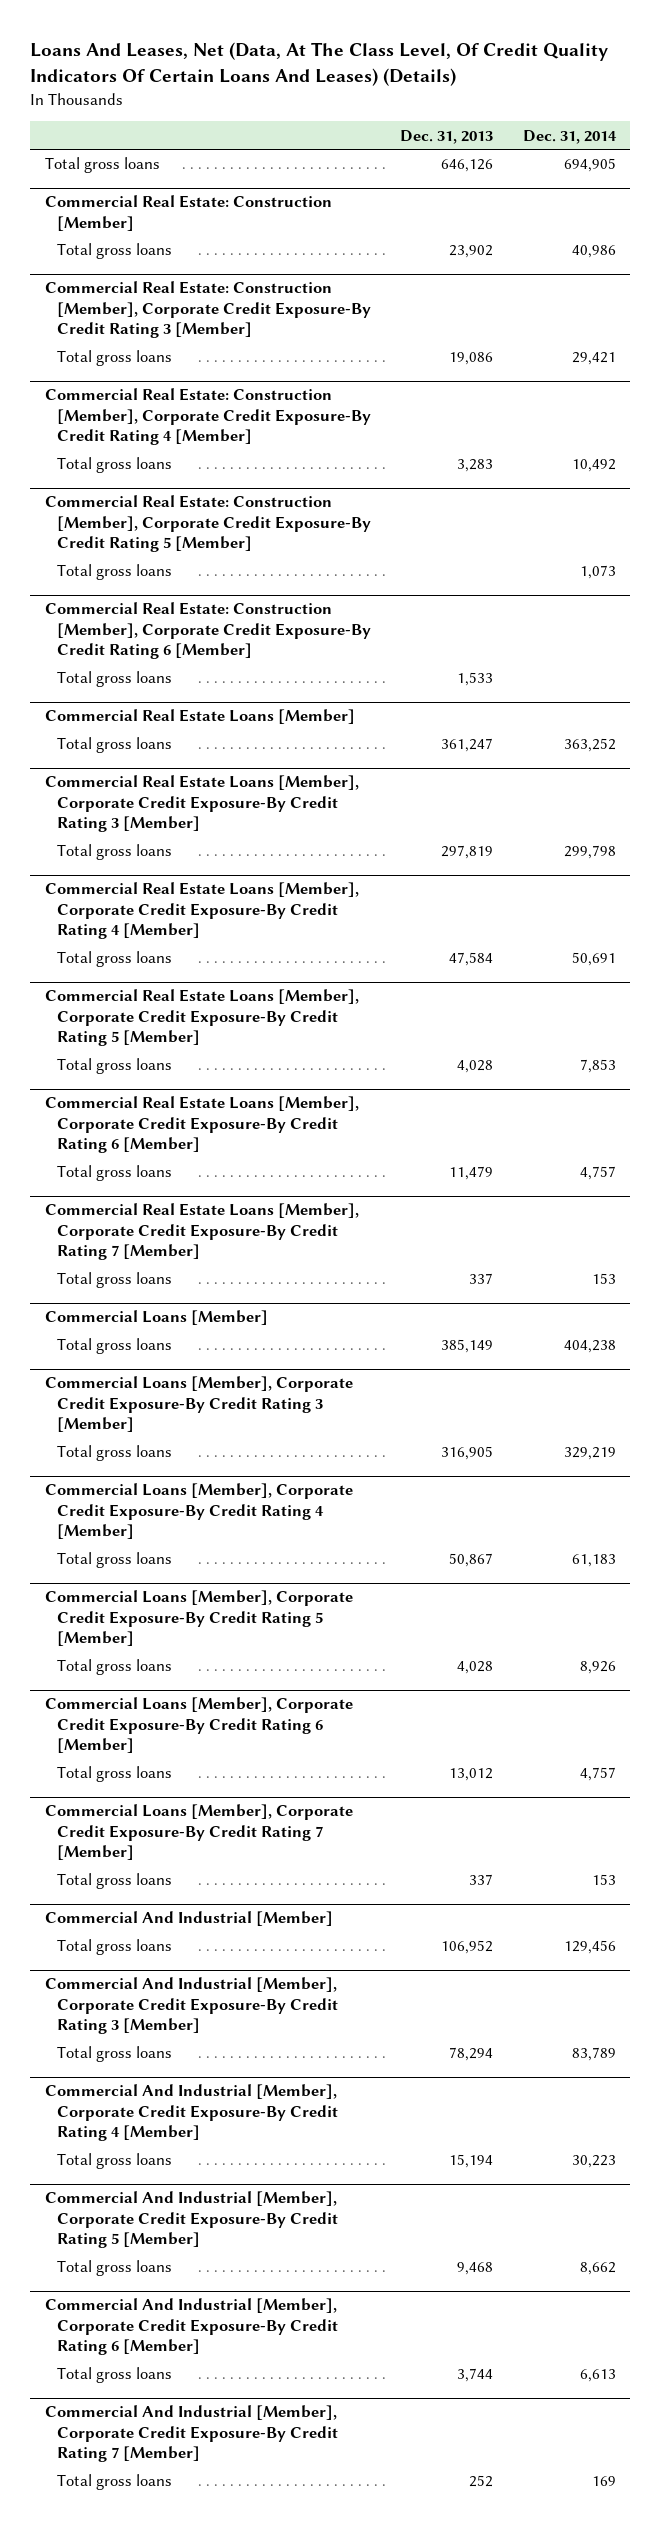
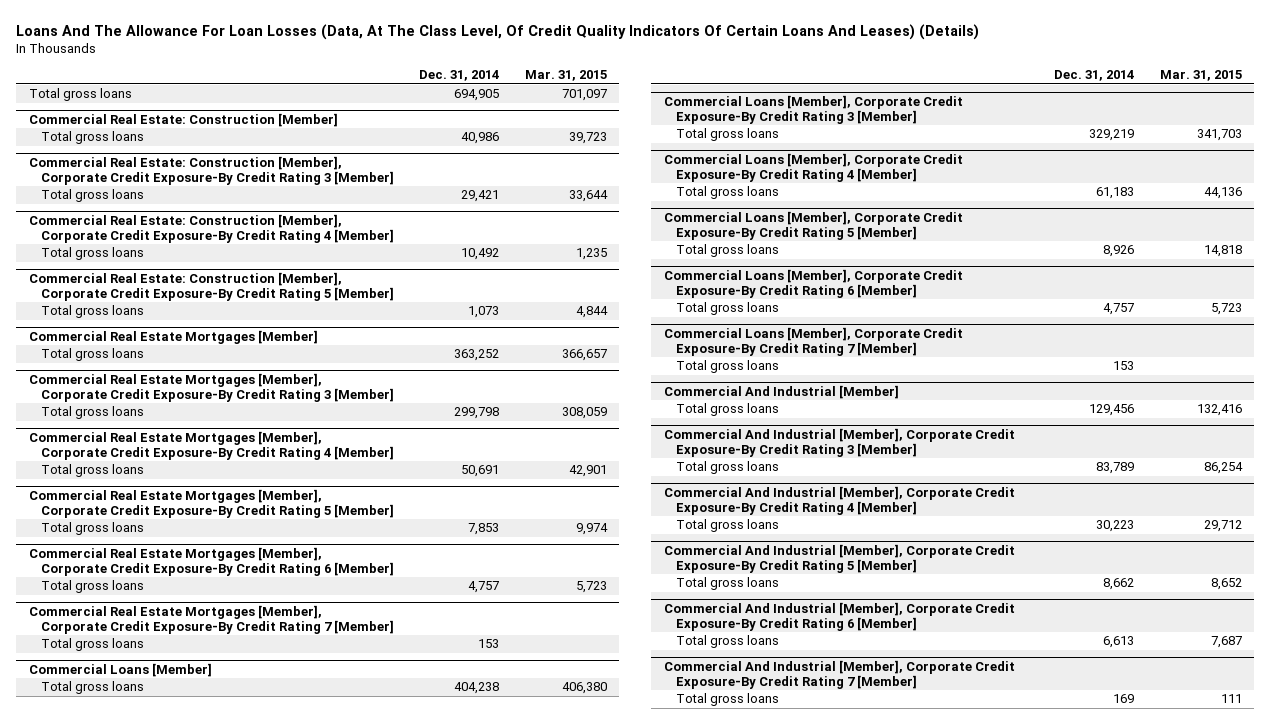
- Loans And Leases, Net (Data, At The Class Level, Of Credit Quality Indicators Of Certain Loans And Leases) (Details)
+ Loans And The Allowance For Loan Losses (Data, At The Class Level, Of Credit Quality Indicators Of Certain Loans And Leases) (Details)
- | Dec. 31, 2013 | Dec. 31, 2014
+ | Dec. 31, 2014 | Mar. 31, 2015
- Commercial Real Estate: Construction [Member], Corporate Credit Exposure-By Credit Rating 6 [Member]
- Total gross loans | 1,533 |
- Commercial Real Estate Loans [Member]
+ Commercial Real Estate Mortgages [Member]
- Commercial Real Estate Loans [Member], Corporate Credit Exposure-By Credit Rating 3 [Member]
+ Commercial Real Estate Mortgages [Member], Corporate Credit Exposure-By Credit Rating 3 [Member]
- Commercial Real Estate Loans [Member], Corporate Credit Exposure-By Credit Rating 4 [Member]
+ Commercial Real Estate Mortgages [Member], Corporate Credit Exposure-By Credit Rating 4 [Member]
- Commercial Real Estate Loans [Member], Corporate Credit Exposure-By Credit Rating 5 [Member]
+ Commercial Real Estate Mortgages [Member], Corporate Credit Exposure-By Credit Rating 5 [Member]
- Commercial Real Estate Loans [Member], Corporate Credit Exposure-By Credit Rating 6 [Member]
+ Commercial Real Estate Mortgages [Member], Corporate Credit Exposure-By Credit Rating 6 [Member]
- Commercial Real Estate Loans [Member], Corporate Credit Exposure-By Credit Rating 7 [Member]
+ Commercial Real Estate Mortgages [Member], Corporate Credit Exposure-By Credit Rating 7 [Member]

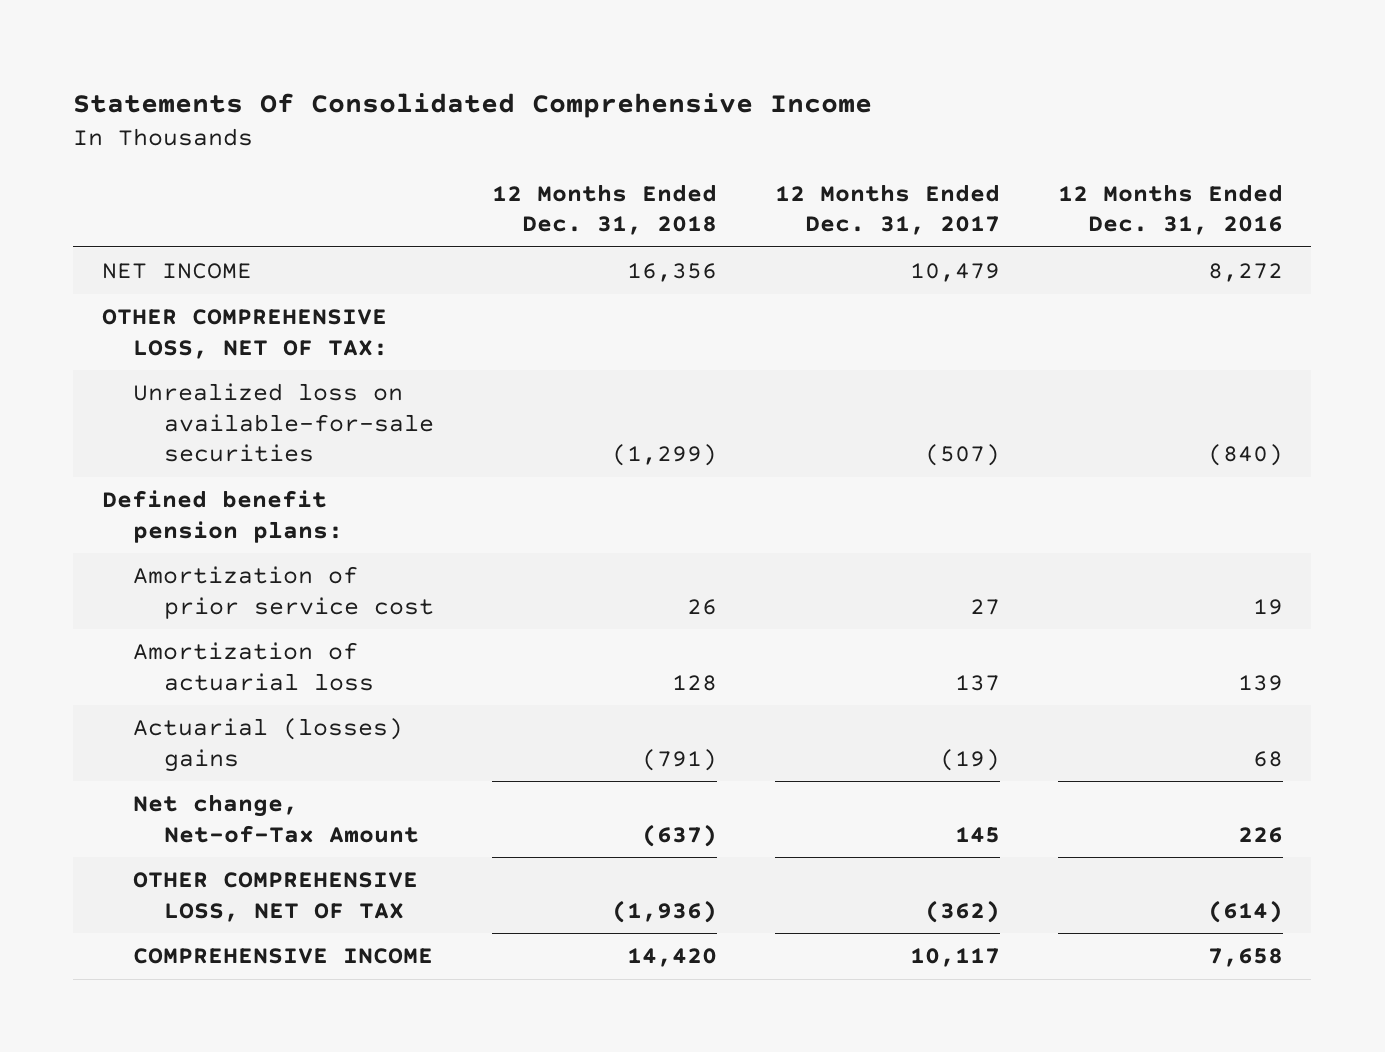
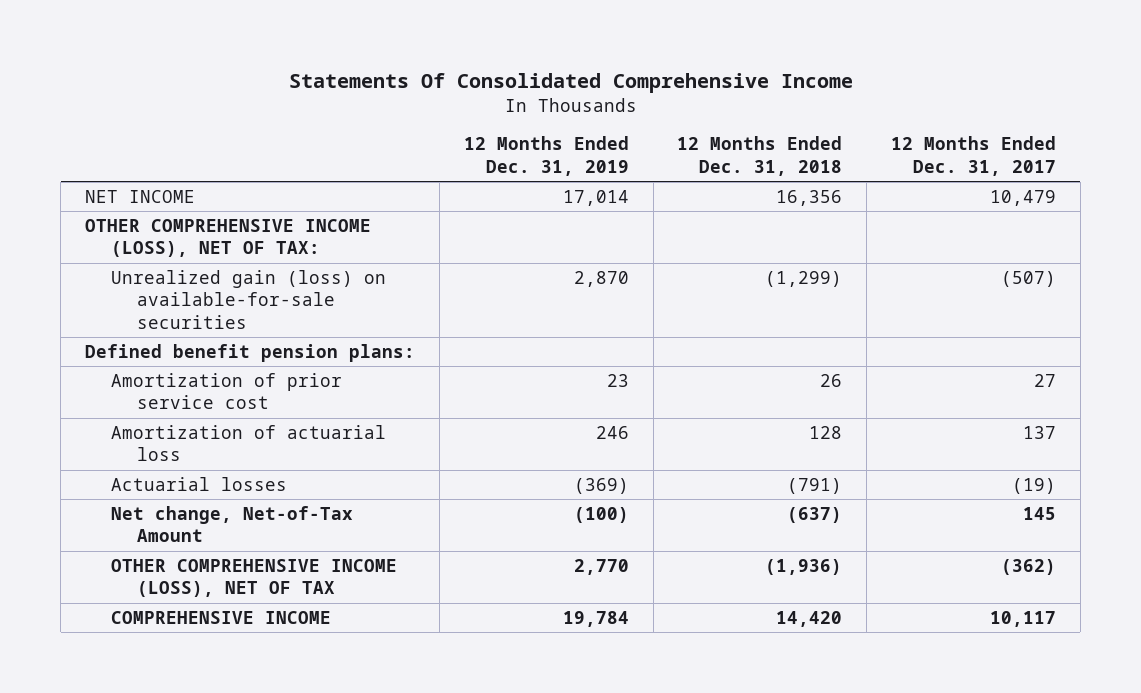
- | 12 Months Ended Dec. 31, 2018 | 12 Months Ended Dec. 31, 2017 | 12 Months Ended Dec. 31, 2016
+ | 12 Months Ended Dec. 31, 2019 | 12 Months Ended Dec. 31, 2018 | 12 Months Ended Dec. 31, 2017
- OTHER COMPREHENSIVE LOSS, NET OF TAX:
- Unrealized loss on available-for-sale securities | (1,299) | (507) | (840)
+ OTHER COMPREHENSIVE INCOME (LOSS), NET OF TAX:
+ Unrealized gain (loss) on available-for-sale securities | 2,870 | (1,299) | (507)
- Actuarial (losses) gains | (791) | (19) | 68
+ Actuarial losses | (369) | (791) | (19)
- OTHER COMPREHENSIVE LOSS, NET OF TAX | (1,936) | (362) | (614)
+ OTHER COMPREHENSIVE INCOME (LOSS), NET OF TAX | 2,770 | (1,936) | (362)

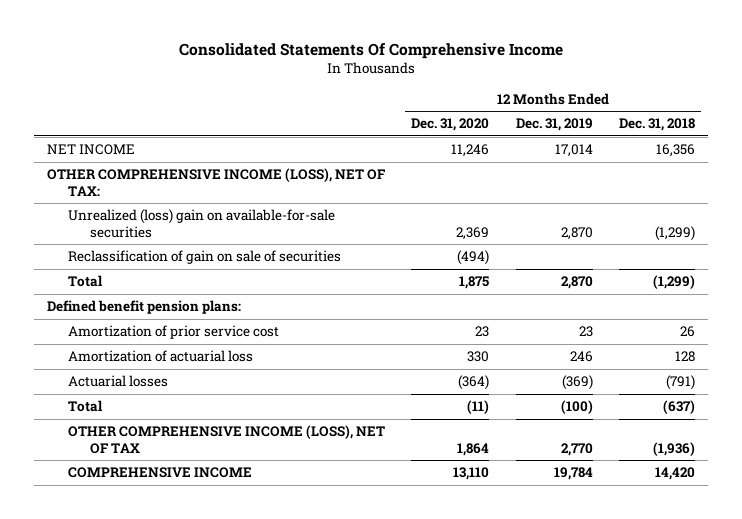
- Statements Of Consolidated Comprehensive Income
+ Consolidated Statements Of Comprehensive Income
- | 12 Months Ended Dec. 31, 2019 | 12 Months Ended Dec. 31, 2018 | 12 Months Ended Dec. 31, 2017
+ | 12 Months Ended Dec. 31, 2020 | 12 Months Ended Dec. 31, 2019 | 12 Months Ended Dec. 31, 2018
- Unrealized gain (loss) on available-for-sale securities | 2,870 | (1,299) | (507)
+ Unrealized (loss) gain on available-for-sale securities | 2,369 | 2,870 | (1,299)
+ Reclassification of gain on sale of securities | (494) | |
+ Total | 1,875 | 2,870 | (1,299)
- Net change, Net-of-Tax Amount | (100) | (637) | 145
+ Total | (11) | (100) | (637)

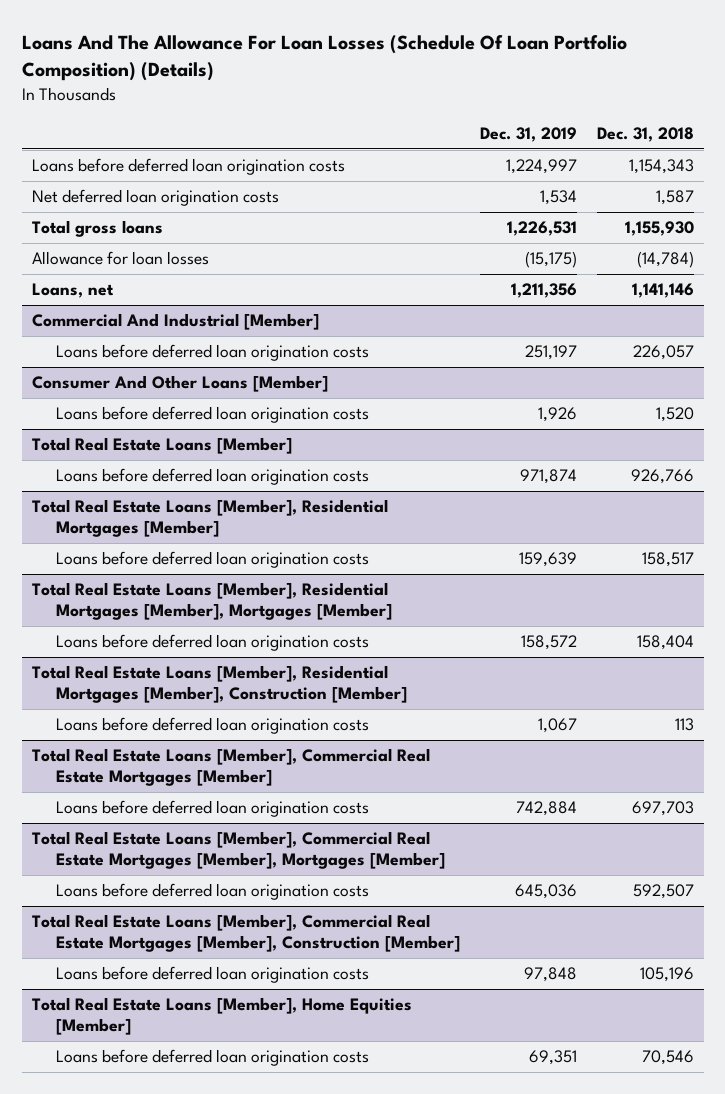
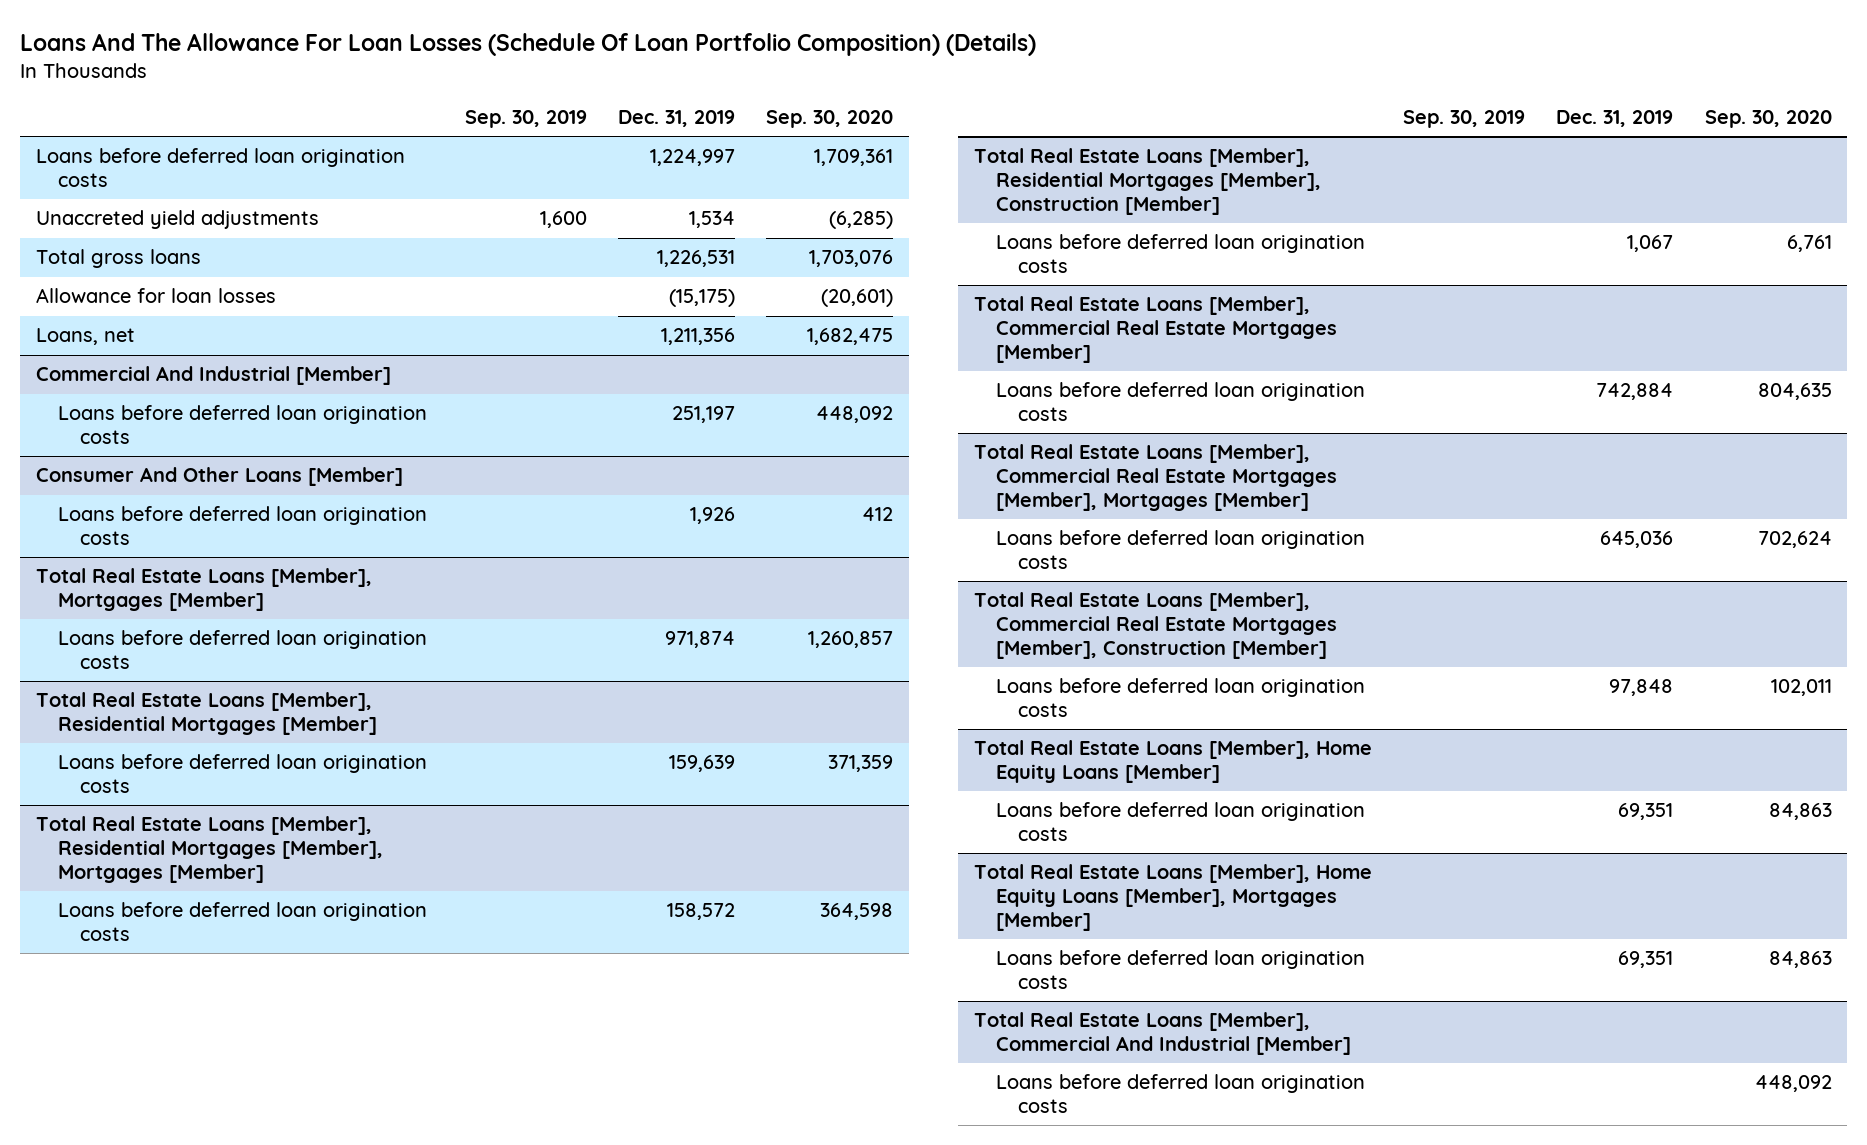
- | Dec. 31, 2019 | Dec. 31, 2018
+ | Sep. 30, 2019 | Dec. 31, 2019 | Sep. 30, 2020
- Net deferred loan origination costs | 1,534 | 1,587
+ Unaccreted yield adjustments | 1,600 | 1,534 | (6,285)
- Total Real Estate Loans [Member]
+ Total Real Estate Loans [Member], Mortgages [Member]
- Total Real Estate Loans [Member], Home Equities [Member]
+ Total Real Estate Loans [Member], Home Equity Loans [Member]
+ Total Real Estate Loans [Member], Home Equity Loans [Member], Mortgages [Member]
+ Loans before deferred loan origination costs | | 69,351 | 84,863
+ Total Real Estate Loans [Member], Commercial And Industrial [Member]
+ Loans before deferred loan origination costs | | | 448,092

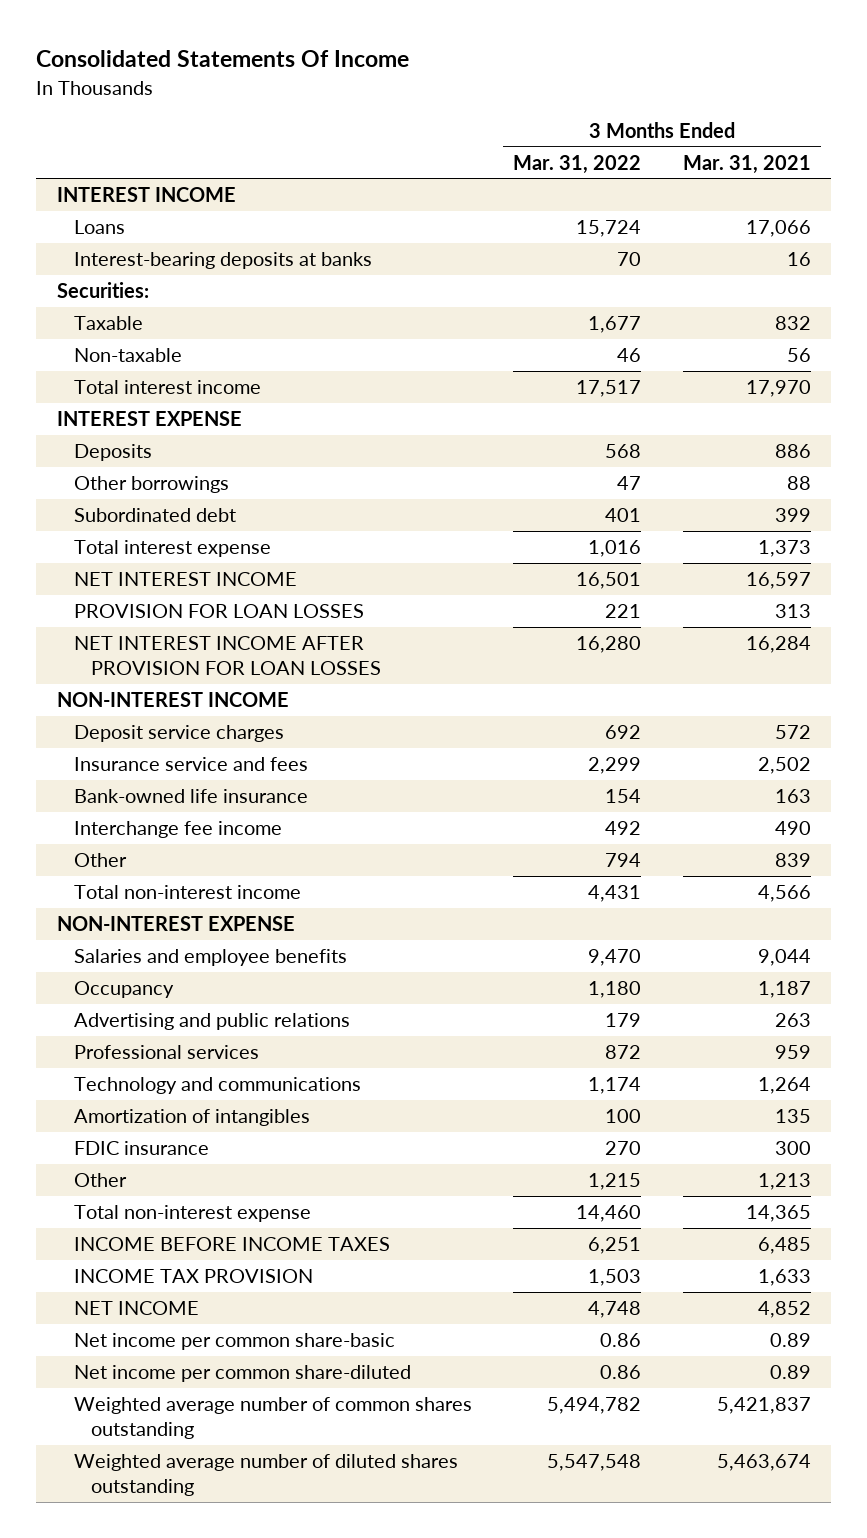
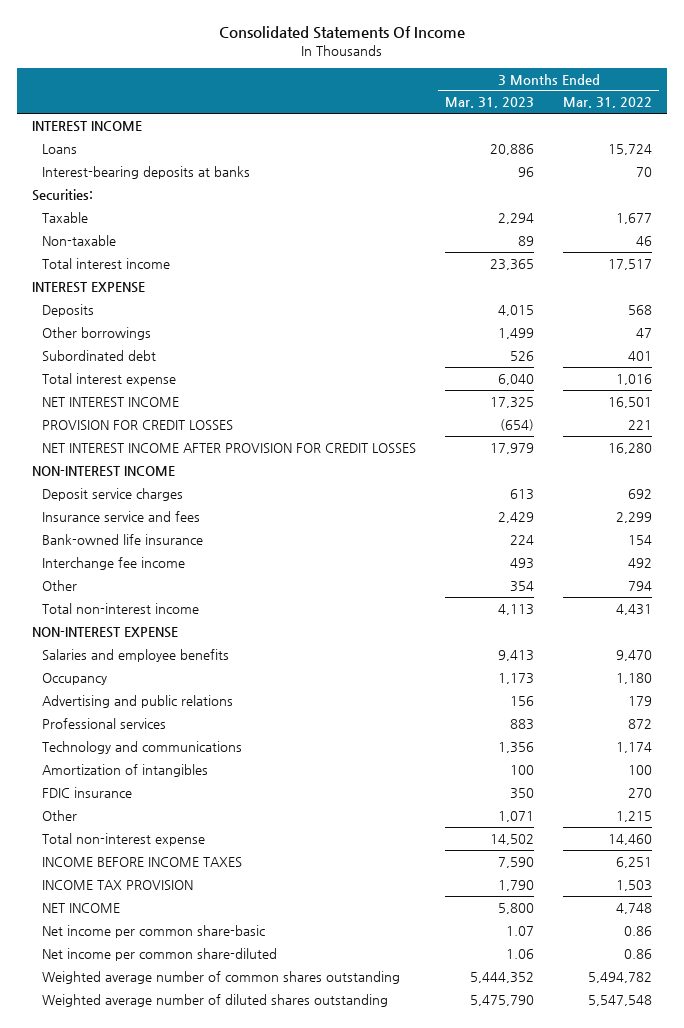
- | 3 Months Ended Mar. 31, 2022 | 3 Months Ended Mar. 31, 2021
+ | 3 Months Ended Mar. 31, 2023 | 3 Months Ended Mar. 31, 2022
- PROVISION FOR LOAN LOSSES | 221 | 313
- NET INTEREST INCOME AFTER PROVISION FOR LOAN LOSSES | 16,280 | 16,284
+ PROVISION FOR CREDIT LOSSES | (654) | 221
+ NET INTEREST INCOME AFTER PROVISION FOR CREDIT LOSSES | 17,979 | 16,280

